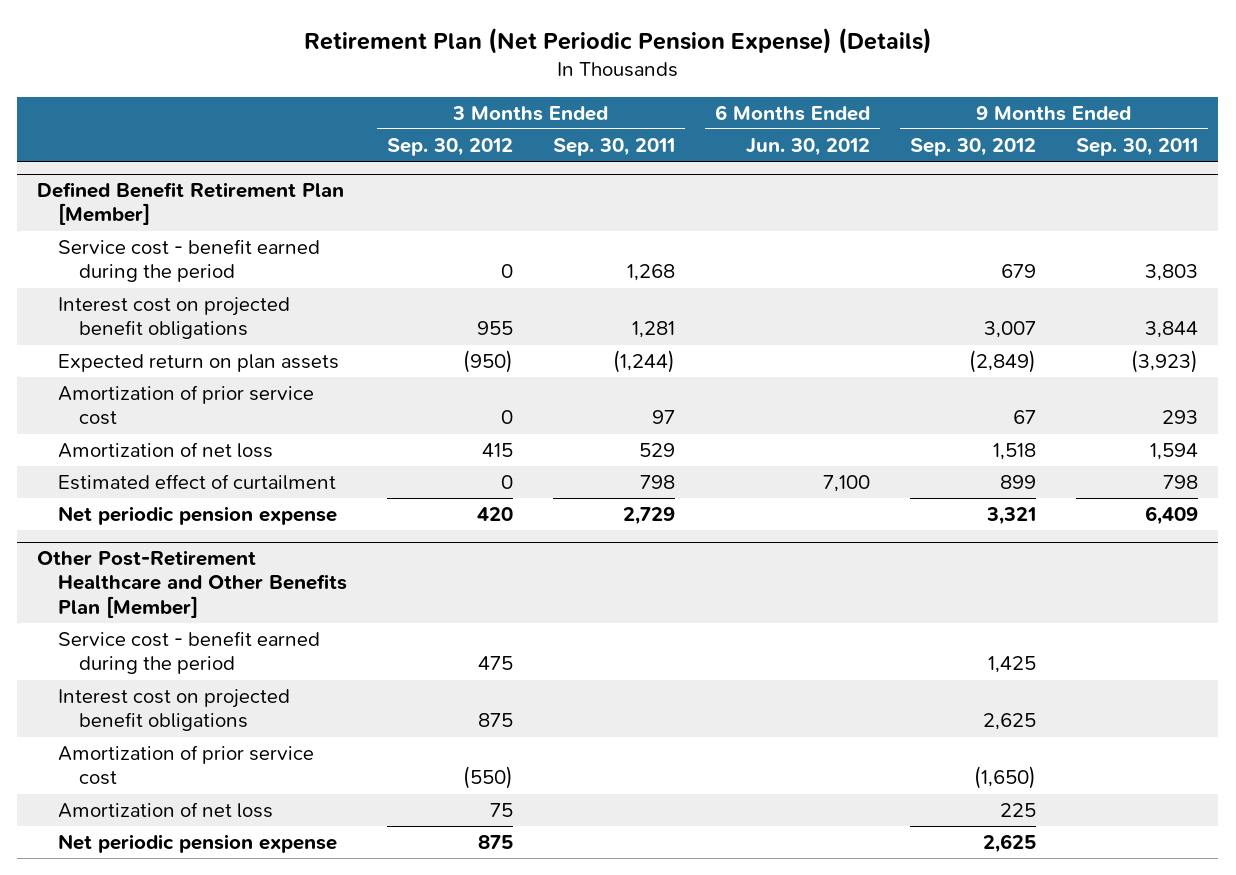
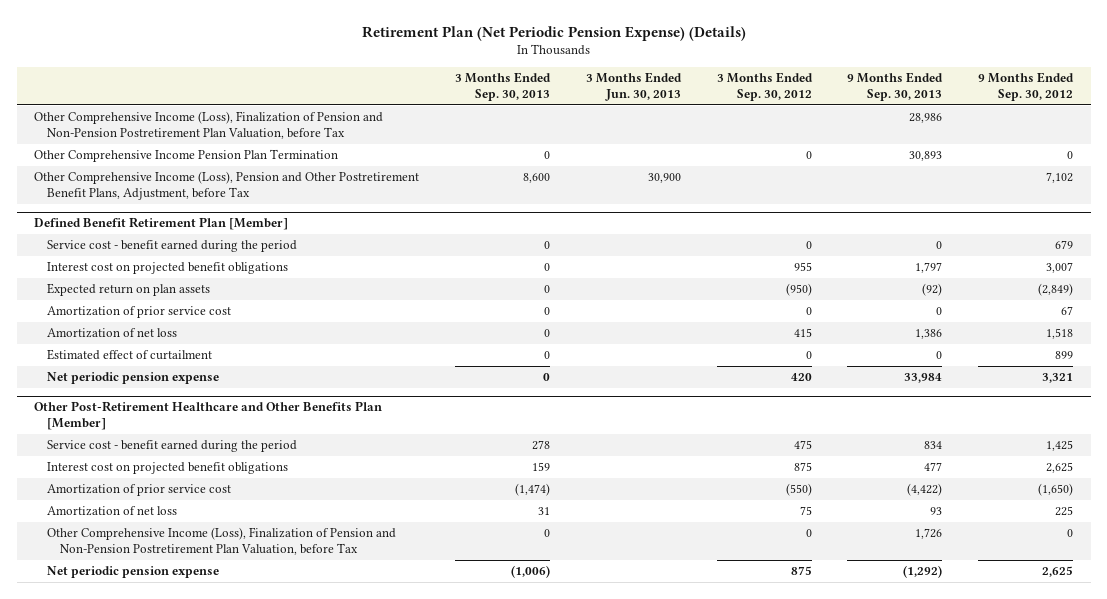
- | 3 Months Ended Sep. 30, 2012 | 3 Months Ended Sep. 30, 2011 | 6 Months Ended Jun. 30, 2012 | 9 Months Ended Sep. 30, 2012 | 9 Months Ended Sep. 30, 2011
+ | 3 Months Ended Sep. 30, 2013 | 3 Months Ended Jun. 30, 2013 | 3 Months Ended Sep. 30, 2012 | 9 Months Ended Sep. 30, 2013 | 9 Months Ended Sep. 30, 2012
+ Other Comprehensive Income (Loss), Finalization of Pension and Non-Pension Postretirement Plan Valuation, before Tax | | | | 28,986 |
+ Other Comprehensive Income Pension Plan Termination | 0 | | 0 | 30,893 | 0
+ Other Comprehensive Income (Loss), Pension and Other Postretirement Benefit Plans, Adjustment, before Tax | 8,600 | 30,900 | | | 7,102
@ Other Post-Retirement Healthcare and Other Benefits Plan [Member]
+ Other Comprehensive Income (Loss), Finalization of Pension and Non-Pension Postretirement Plan Valuation, before Tax | 0 | | 0 | 1,726 | 0

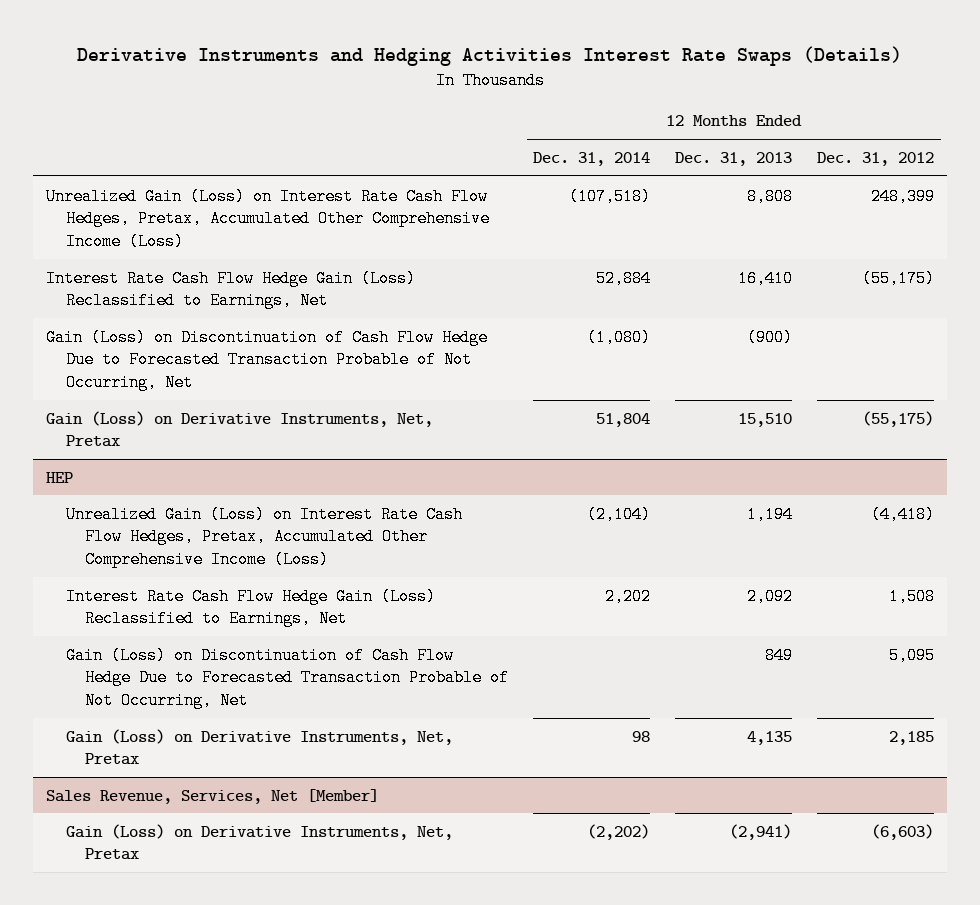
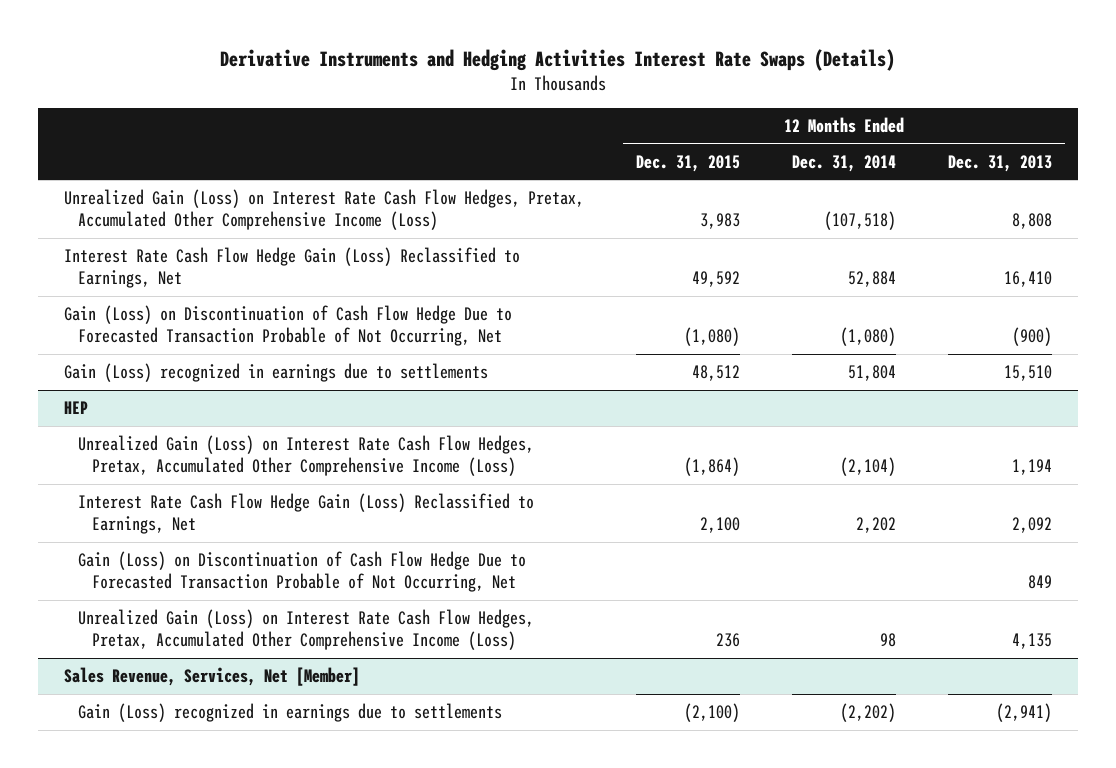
- | 12 Months Ended Dec. 31, 2014 | 12 Months Ended Dec. 31, 2013 | 12 Months Ended Dec. 31, 2012
+ | 12 Months Ended Dec. 31, 2015 | 12 Months Ended Dec. 31, 2014 | 12 Months Ended Dec. 31, 2013
- Gain (Loss) on Derivative Instruments, Net, Pretax | 51,804 | 15,510 | (55,175)
+ Gain (Loss) recognized in earnings due to settlements | 48,512 | 51,804 | 15,510
@ HEP
- Gain (Loss) on Derivative Instruments, Net, Pretax | 98 | 4,135 | 2,185
+ Unrealized Gain (Loss) on Interest Rate Cash Flow Hedges, Pretax, Accumulated Other Comprehensive Income (Loss) | 236 | 98 | 4,135
@ Sales Revenue, Services, Net [Member]
- Gain (Loss) on Derivative Instruments, Net, Pretax | (2,202) | (2,941) | (6,603)
+ Gain (Loss) recognized in earnings due to settlements | (2,100) | (2,202) | (2,941)

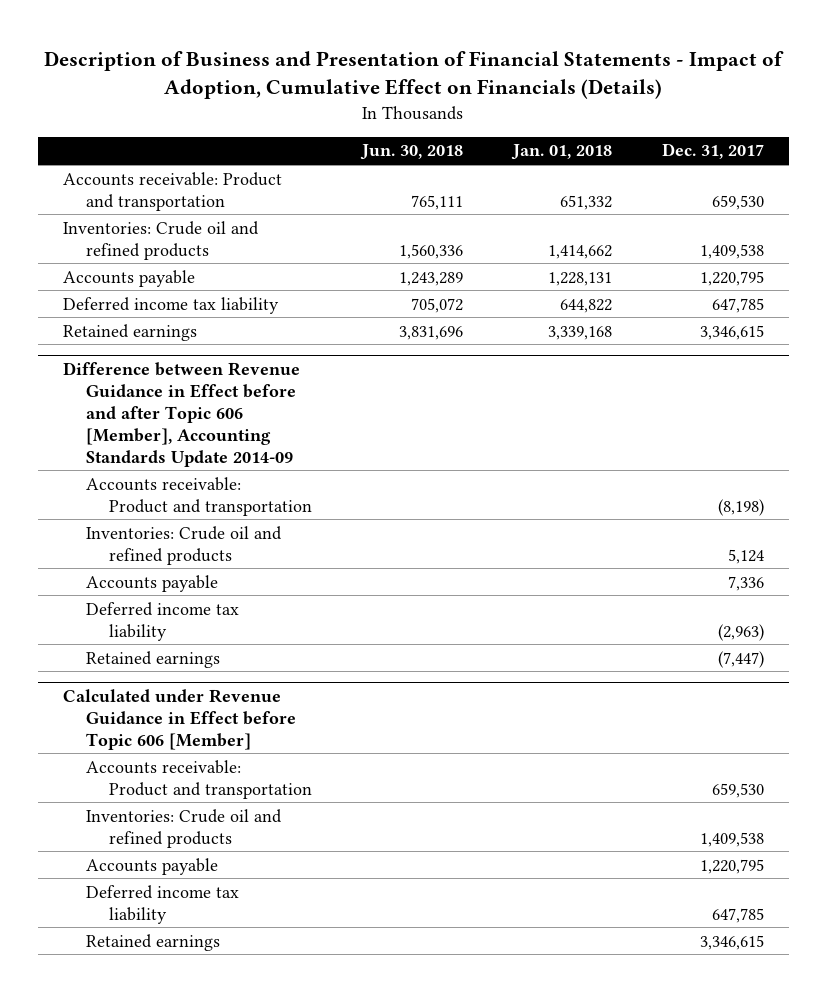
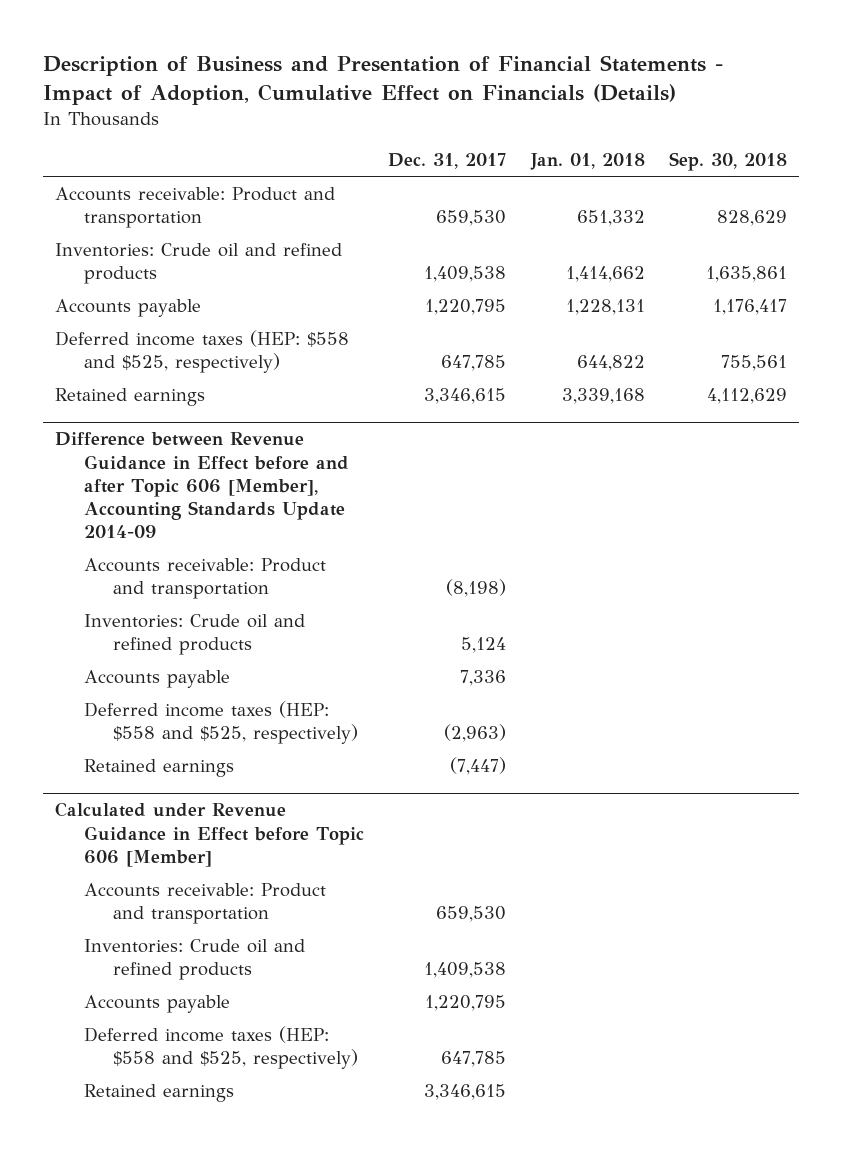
- | Jun. 30, 2018 | Jan. 01, 2018 | Dec. 31, 2017
+ | Dec. 31, 2017 | Jan. 01, 2018 | Sep. 30, 2018
- Deferred income tax liability | 705,072 | 644,822 | 647,785
+ Deferred income taxes (HEP: $558 and $525, respectively) | 647,785 | 644,822 | 755,561
@ Difference between Revenue Guidance in Effect before and after Topic 606 [Member], Accounting Standards Update 2014-09
- Deferred income tax liability | | | (2,963)
+ Deferred income taxes (HEP: $558 and $525, respectively) | (2,963) | |
@ Calculated under Revenue Guidance in Effect before Topic 606 [Member]
- Deferred income tax liability | | | 647,785
+ Deferred income taxes (HEP: $558 and $525, respectively) | 647,785 | |

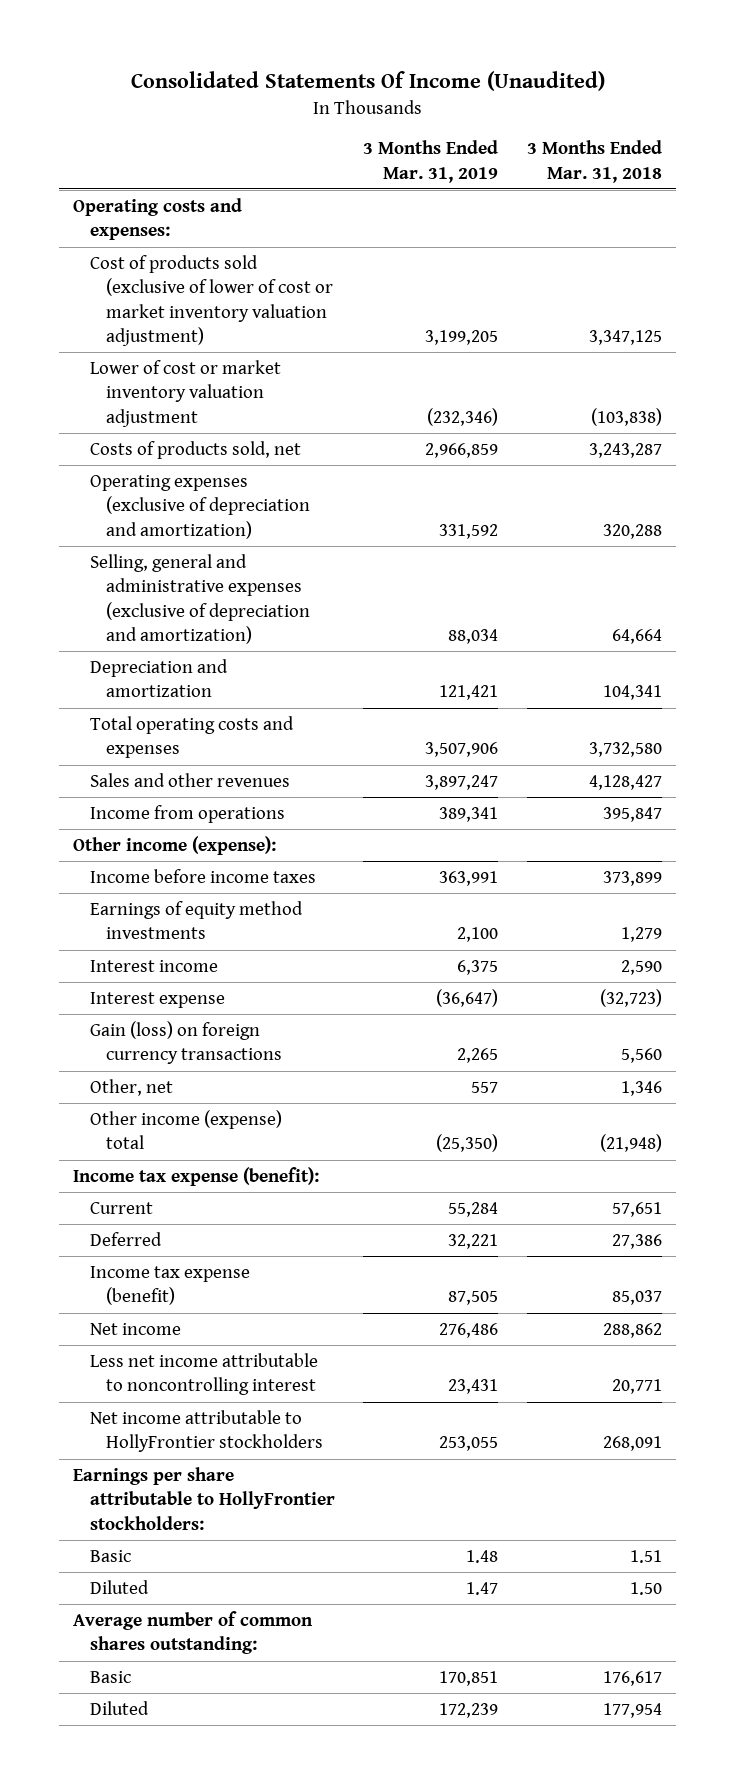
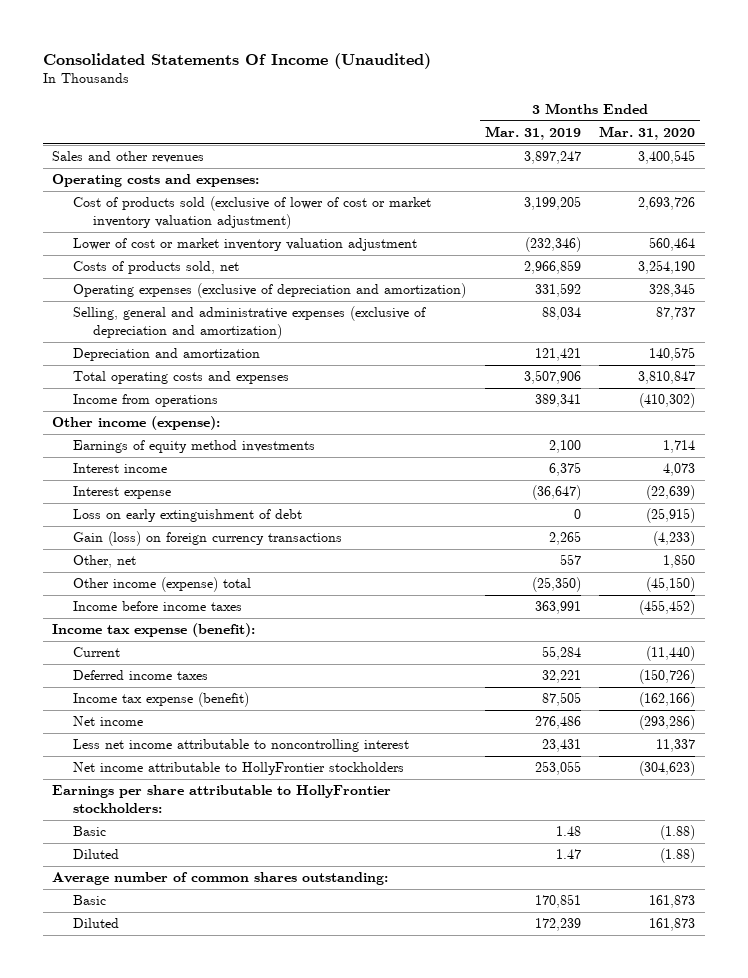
- | 3 Months Ended Mar. 31, 2019 | 3 Months Ended Mar. 31, 2018
+ | 3 Months Ended Mar. 31, 2019 | 3 Months Ended Mar. 31, 2020
moved up: Sales and other revenues | 3,897,247 | 3,400,545
+ Loss on early extinguishment of debt | 0 | (25,915)
moved down: Income before income taxes | 363,991 | (455,452)
- Deferred | 32,221 | 27,386
+ Deferred income taxes | 32,221 | (150,726)

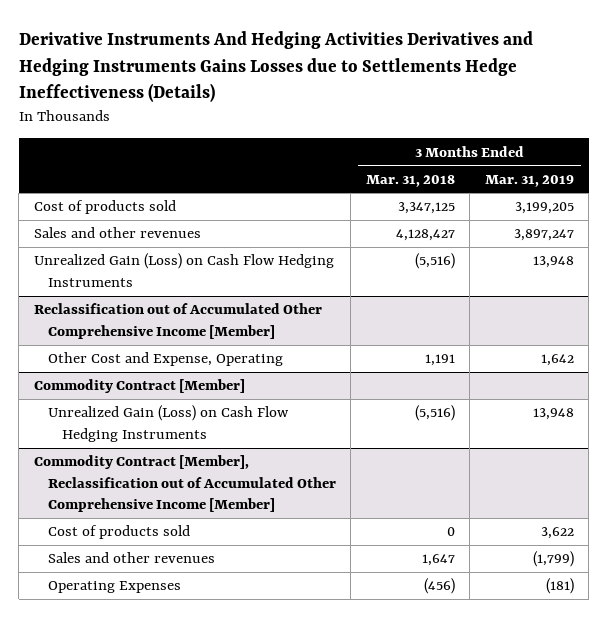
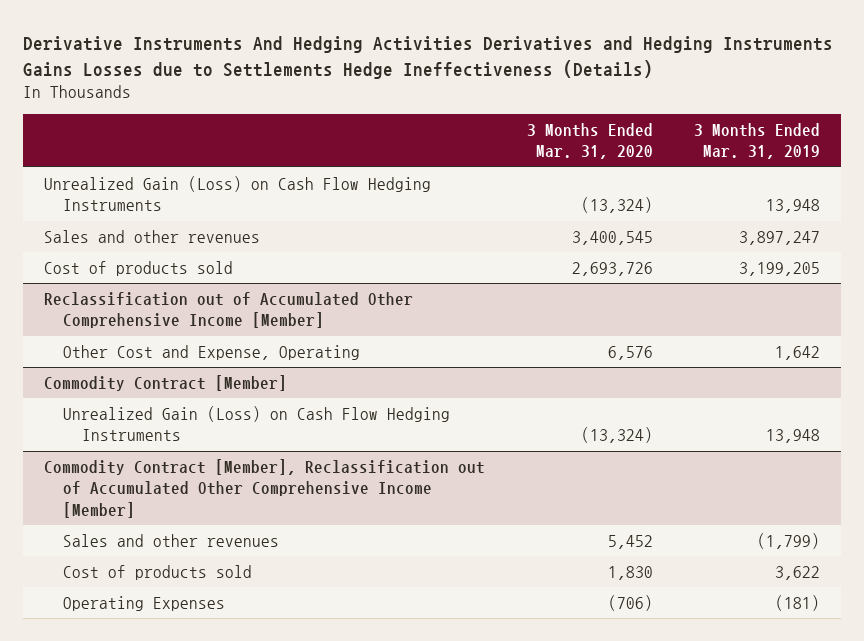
- | 3 Months Ended Mar. 31, 2018 | 3 Months Ended Mar. 31, 2019
+ | 3 Months Ended Mar. 31, 2020 | 3 Months Ended Mar. 31, 2019
moved down: Sales and other revenues | 3,400,545 | 3,897,247
moved down: Cost of products sold | 2,693,726 | 3,199,205
@ Commodity Contract [Member], Reclassification out of Accumulated Other Comprehensive Income [Member]
moved down: Cost of products sold | 1,830 | 3,622

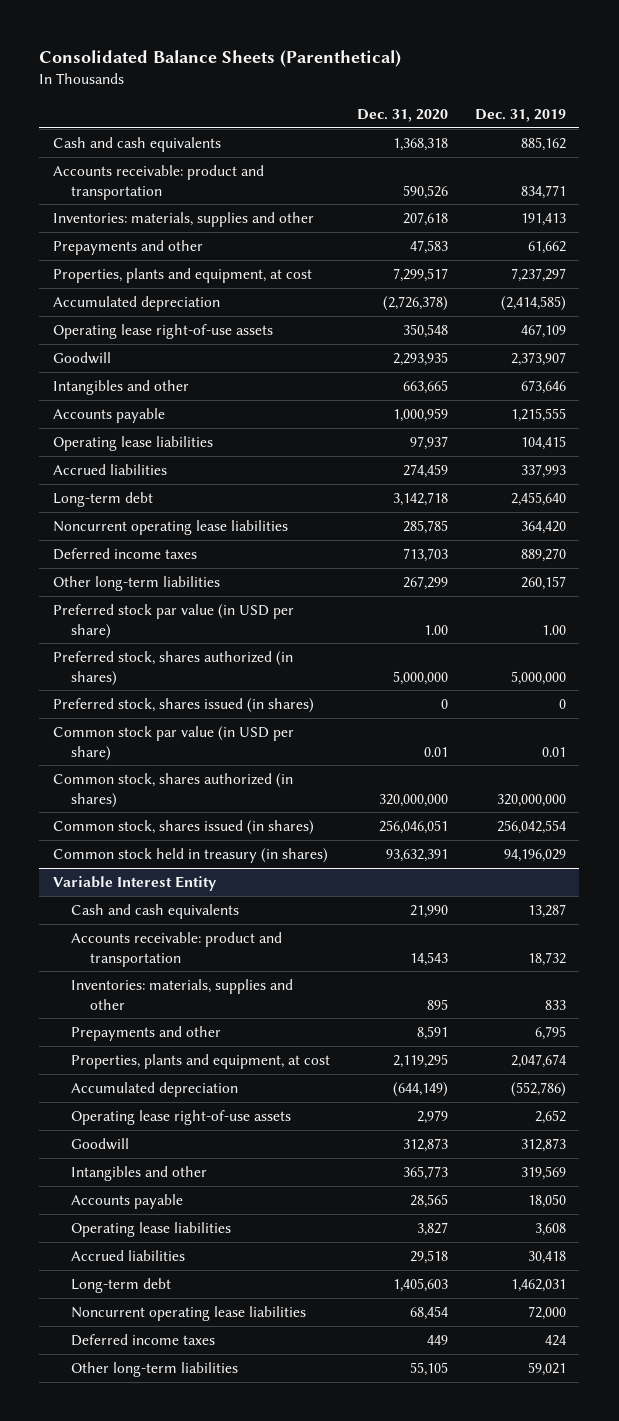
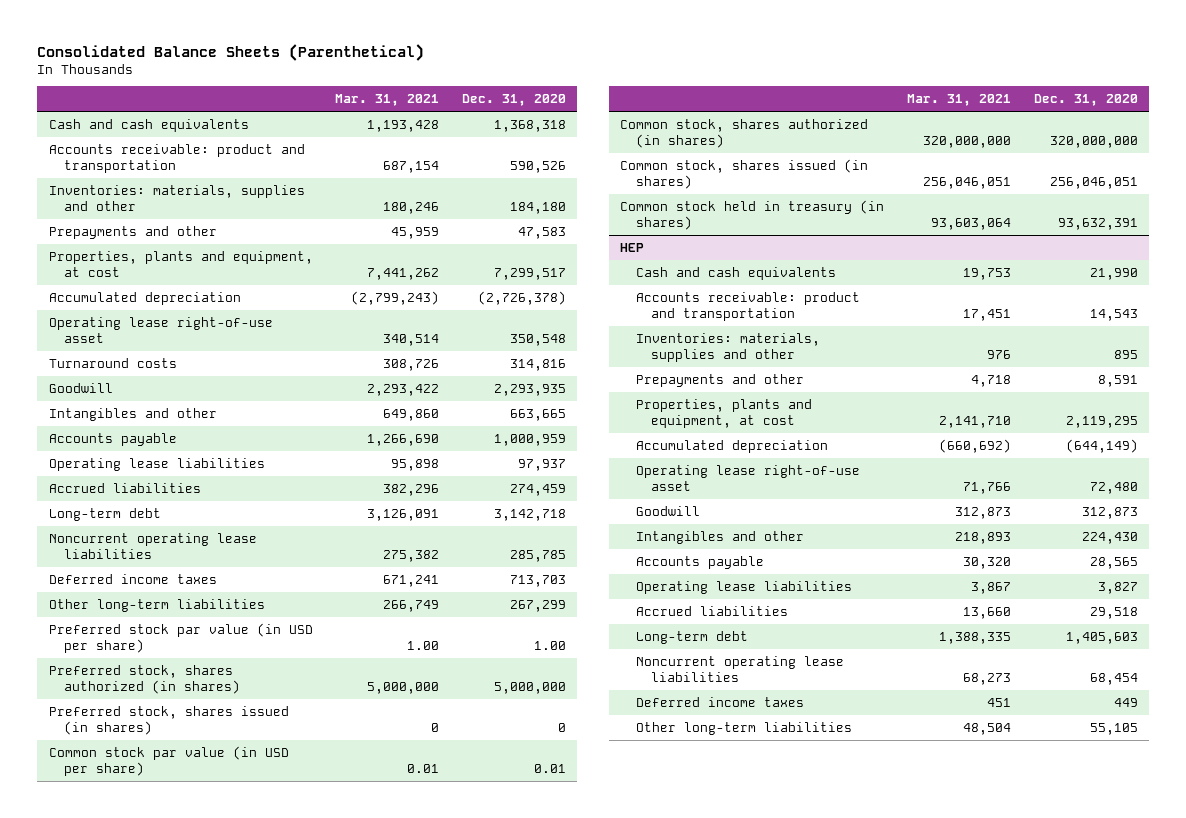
- | Dec. 31, 2020 | Dec. 31, 2019
+ | Mar. 31, 2021 | Dec. 31, 2020
- Inventories: materials, supplies and other | 207,618 | 191,413
+ Inventories: materials, supplies and other | 180,246 | 184,180
- Operating lease right-of-use assets | 350,548 | 467,109
+ Operating lease right-of-use asset | 340,514 | 350,548
+ Turnaround costs | 308,726 | 314,816
- Variable Interest Entity
+ HEP
- Operating lease right-of-use assets | 2,979 | 2,652
+ Operating lease right-of-use asset | 71,766 | 72,480
- Intangibles and other | 365,773 | 319,569
+ Intangibles and other | 218,893 | 224,430

